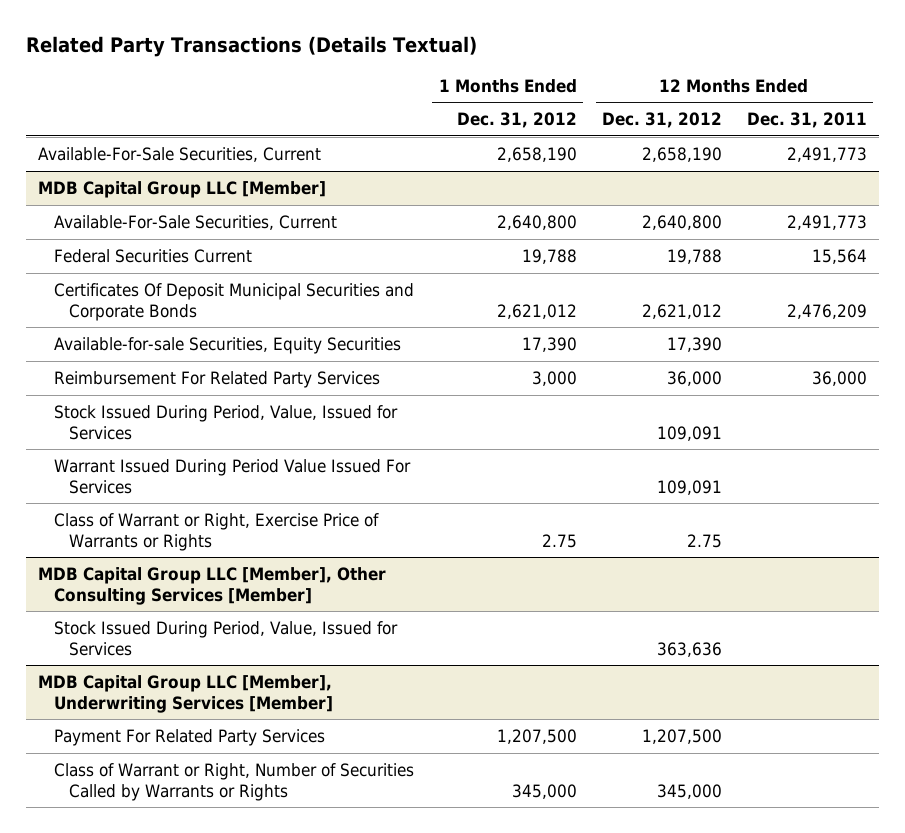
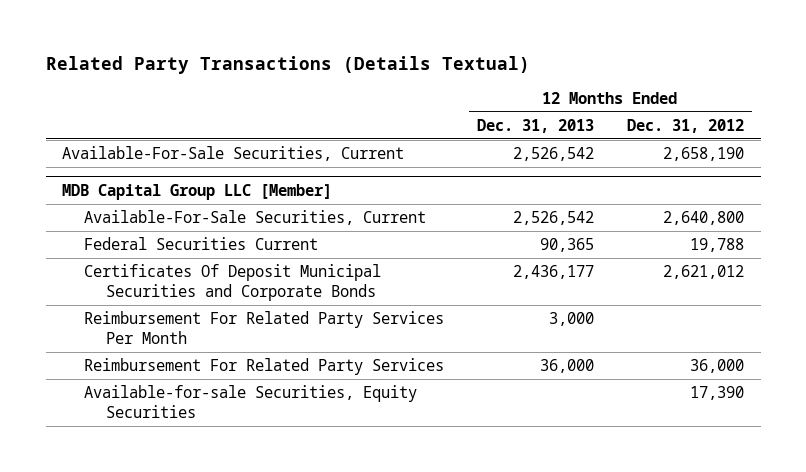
- | 1 Months Ended Dec. 31, 2012 | 12 Months Ended Dec. 31, 2012 | 12 Months Ended Dec. 31, 2011
+ | 12 Months Ended Dec. 31, 2013 | 12 Months Ended Dec. 31, 2012
@ MDB Capital Group LLC [Member]
+ Reimbursement For Related Party Services Per Month | 3,000 |
- Stock Issued During Period, Value, Issued for Services | | 109,091 |
- Warrant Issued During Period Value Issued For Services | | 109,091 |
- Class of Warrant or Right, Exercise Price of Warrants or Rights | 2.75 | 2.75 |
- MDB Capital Group LLC [Member], Other Consulting Services [Member]
- Stock Issued During Period, Value, Issued for Services | | 363,636 |
- MDB Capital Group LLC [Member], Underwriting Services [Member]
- Payment For Related Party Services | 1,207,500 | 1,207,500 |
- Class of Warrant or Right, Number of Securities Called by Warrants or Rights | 345,000 | 345,000 |
@ MDB Capital Group LLC [Member]
moved down: Available-for-sale Securities, Equity Securities | | 17,390

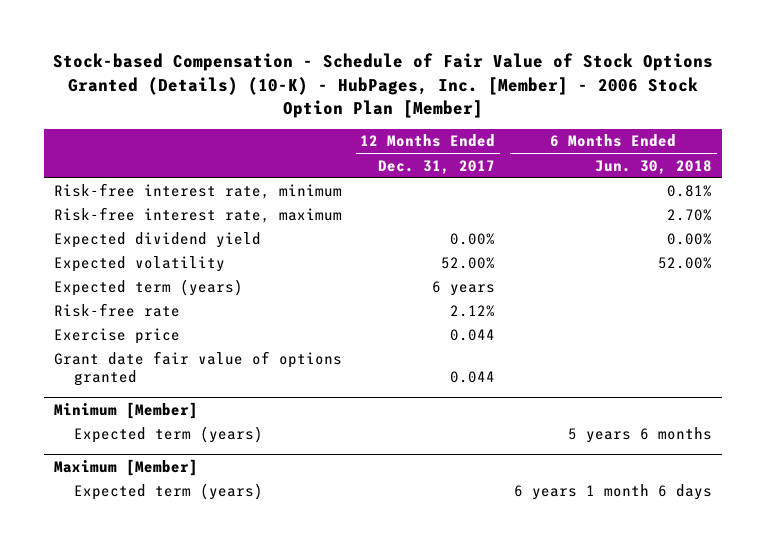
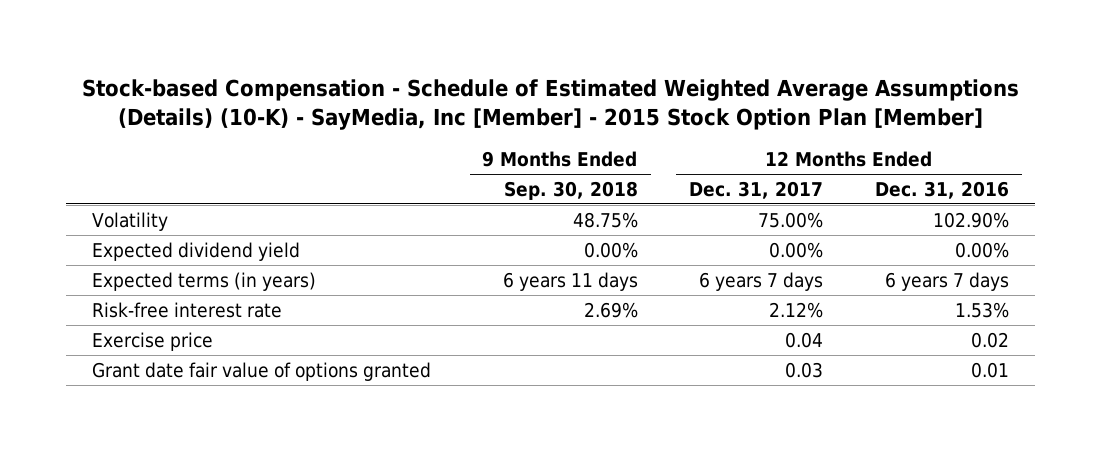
- Stock-based Compensation - Schedule of Fair Value of Stock Options Granted (Details) (10-K) - HubPages, Inc. [Member] - 2006 Stock Option Plan [Member]
+ Stock-based Compensation - Schedule of Estimated Weighted Average Assumptions (Details) (10-K) - SayMedia, Inc [Member] - 2015 Stock Option Plan [Member]
- | 12 Months Ended Dec. 31, 2017 | 6 Months Ended Jun. 30, 2018
+ | 9 Months Ended Sep. 30, 2018 | 12 Months Ended Dec. 31, 2017 | 12 Months Ended Dec. 31, 2016
- Risk-free interest rate, minimum | | 0.81%
- Risk-free interest rate, maximum | | 2.70%
+ Volatility | 48.75% | 75.00% | 102.90%
- Expected volatility | 52.00% | 52.00%
- Expected term (years) | 6 years |
- Risk-free rate | 2.12% |
- Exercise price | 0.044 |
- Grant date fair value of options granted | 0.044 |
- Minimum [Member]
- Expected term (years) | | 5 years 6 months
- Maximum [Member]
- Expected term (years) | | 6 years 1 month 6 days
+ Expected terms (in years) | 6 years 11 days | 6 years 7 days | 6 years 7 days
+ Risk-free interest rate | 2.69% | 2.12% | 1.53%
+ Exercise price | | 0.04 | 0.02
+ Grant date fair value of options granted | | 0.03 | 0.01

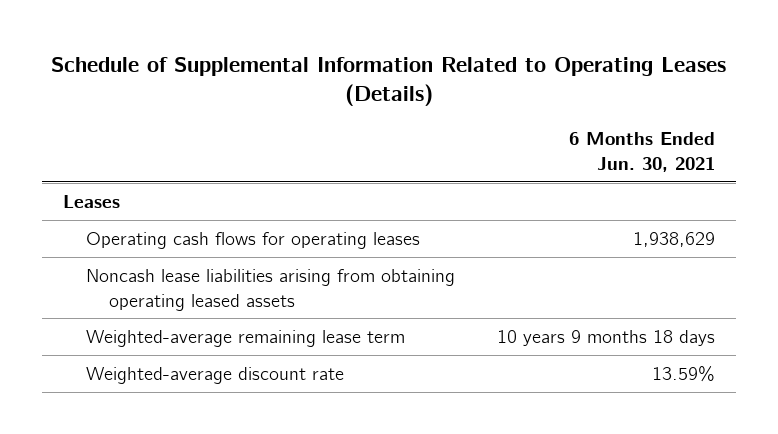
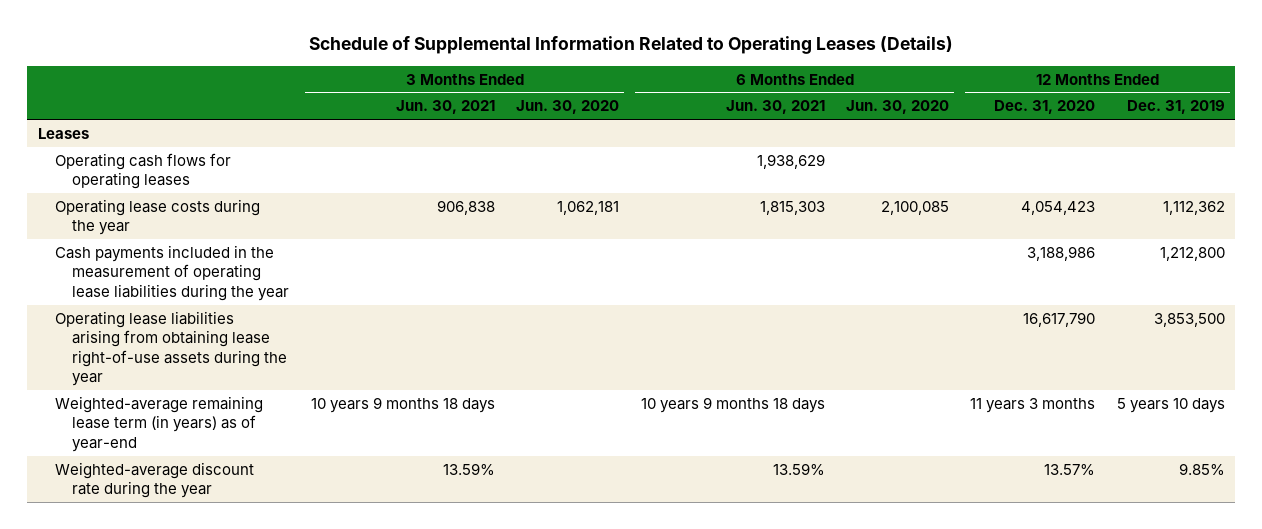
- | 6 Months Ended Jun. 30, 2021
+ | 3 Months Ended Jun. 30, 2021 | 3 Months Ended Jun. 30, 2020 | 6 Months Ended Jun. 30, 2021 | 6 Months Ended Jun. 30, 2020 | 12 Months Ended Dec. 31, 2020 | 12 Months Ended Dec. 31, 2019
- Noncash lease liabilities arising from obtaining operating leased assets
- Weighted-average remaining lease term | 10 years 9 months 18 days
- Weighted-average discount rate | 13.59%
+ Operating lease costs during the year | 906,838 | 1,062,181 | 1,815,303 | 2,100,085 | 4,054,423 | 1,112,362
+ Cash payments included in the measurement of operating lease liabilities during the year | | | | | 3,188,986 | 1,212,800
+ Operating lease liabilities arising from obtaining lease right-of-use assets during the year | | | | | 16,617,790 | 3,853,500
+ Weighted-average remaining lease term (in years) as of year-end | 10 years 9 months 18 days | | 10 years 9 months 18 days | | 11 years 3 months | 5 years 10 days
+ Weighted-average discount rate during the year | 13.59% | | 13.59% | | 13.57% | 9.85%

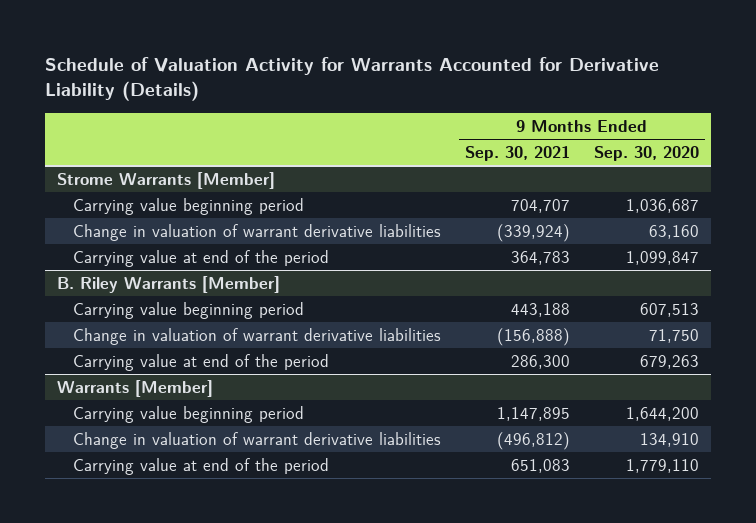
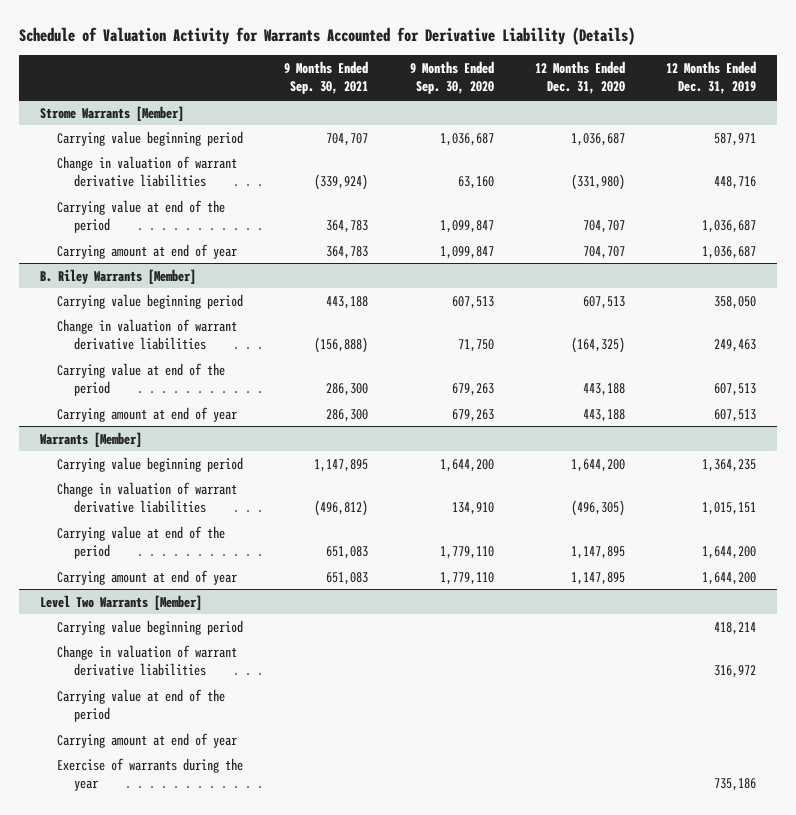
- | 9 Months Ended Sep. 30, 2021 | 9 Months Ended Sep. 30, 2020
+ | 9 Months Ended Sep. 30, 2021 | 9 Months Ended Sep. 30, 2020 | 12 Months Ended Dec. 31, 2020 | 12 Months Ended Dec. 31, 2019
@ Strome Warrants [Member]
+ Carrying amount at end of year | 364,783 | 1,099,847 | 704,707 | 1,036,687
@ B. Riley Warrants [Member]
+ Carrying amount at end of year | 286,300 | 679,263 | 443,188 | 607,513
@ Warrants [Member]
+ Carrying amount at end of year | 651,083 | 1,779,110 | 1,147,895 | 1,644,200
+ Level Two Warrants [Member]
+ Carrying value beginning period | | | | 418,214
+ Change in valuation of warrant derivative liabilities | | | | 316,972
+ Carrying value at end of the period
+ Carrying amount at end of year
+ Exercise of warrants during the year | | | | 735,186

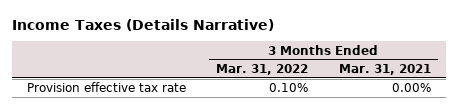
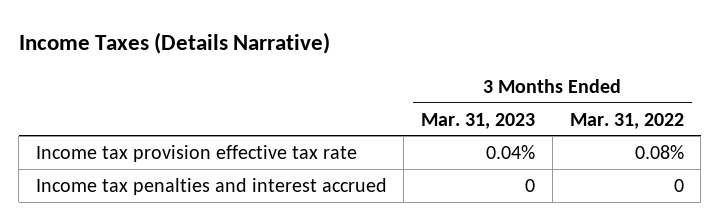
- | 3 Months Ended Mar. 31, 2022 | 3 Months Ended Mar. 31, 2021
+ | 3 Months Ended Mar. 31, 2023 | 3 Months Ended Mar. 31, 2022
- Provision effective tax rate | 0.10% | 0.00%
+ Income tax provision effective tax rate | 0.04% | 0.08%
+ Income tax penalties and interest accrued | 0 | 0

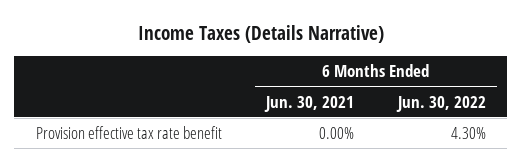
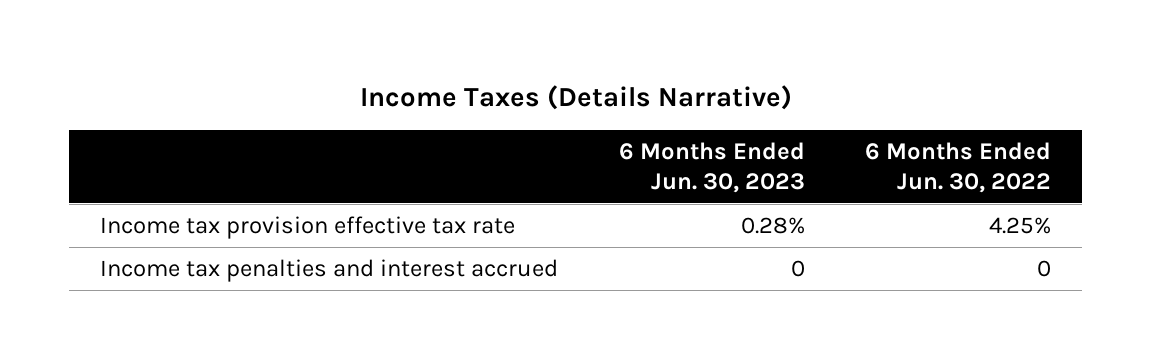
- | 6 Months Ended Jun. 30, 2021 | 6 Months Ended Jun. 30, 2022
+ | 6 Months Ended Jun. 30, 2023 | 6 Months Ended Jun. 30, 2022
- Provision effective tax rate benefit | 0.00% | 4.30%
+ Income tax provision effective tax rate | 0.28% | 4.25%
+ Income tax penalties and interest accrued | 0 | 0

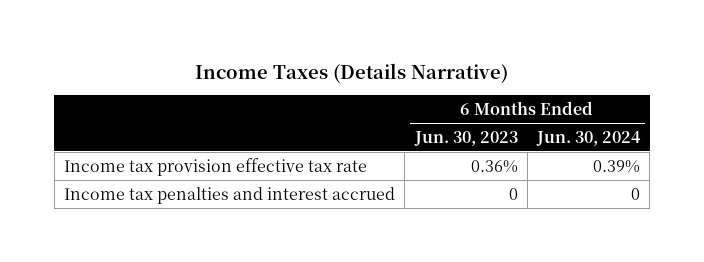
- | 6 Months Ended Jun. 30, 2023 | 6 Months Ended Jun. 30, 2022
+ | 6 Months Ended Jun. 30, 2023 | 6 Months Ended Jun. 30, 2024
- Income tax provision effective tax rate | 0.28% | 4.25%
+ Income tax provision effective tax rate | 0.36% | 0.39%

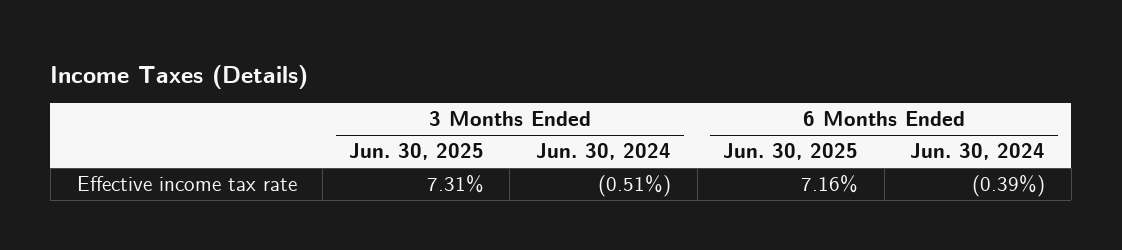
- Income Taxes (Details Narrative)
+ Income Taxes (Details)
- | 6 Months Ended Jun. 30, 2023 | 6 Months Ended Jun. 30, 2024
+ | 3 Months Ended Jun. 30, 2025 | 3 Months Ended Jun. 30, 2024 | 6 Months Ended Jun. 30, 2025 | 6 Months Ended Jun. 30, 2024
- Income tax provision effective tax rate | 0.36% | 0.39%
- Income tax penalties and interest accrued | 0 | 0
+ Effective income tax rate | 7.31% | (0.51%) | 7.16% | (0.39%)

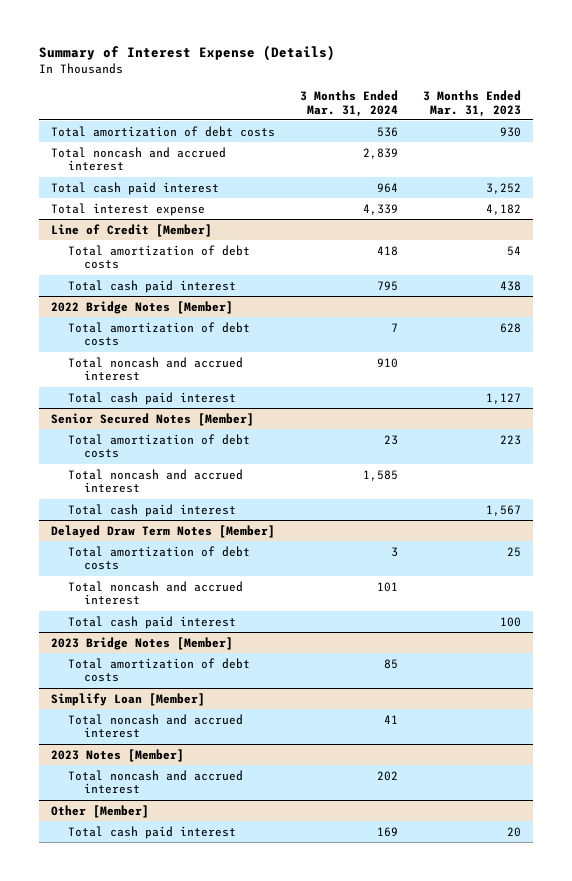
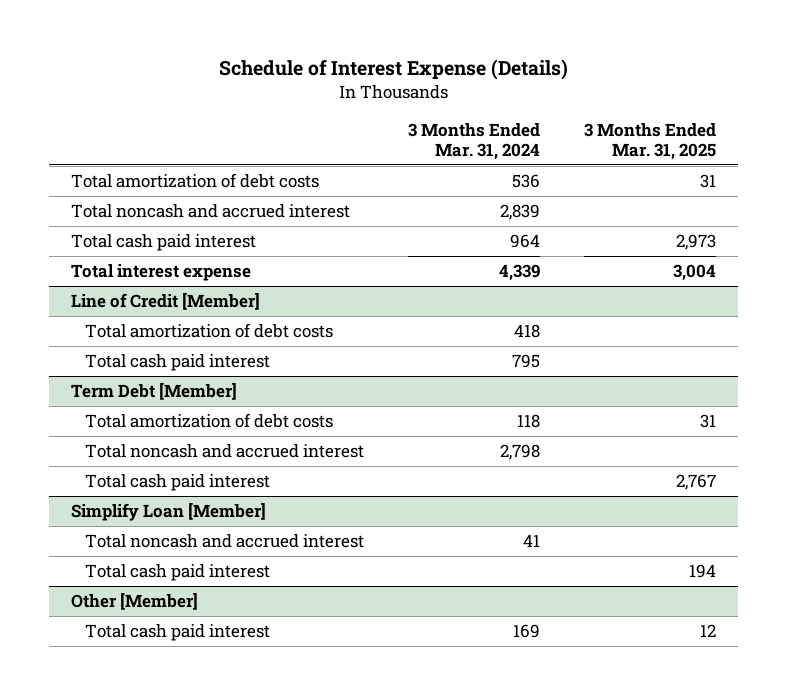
- Summary of Interest Expense (Details)
+ Schedule of Interest Expense (Details)
- | 3 Months Ended Mar. 31, 2024 | 3 Months Ended Mar. 31, 2023
+ | 3 Months Ended Mar. 31, 2024 | 3 Months Ended Mar. 31, 2025
- 2022 Bridge Notes [Member]
- Total amortization of debt costs | 7 | 628
- Total noncash and accrued interest | 910 |
- Total cash paid interest | | 1,127
- Senior Secured Notes [Member]
- Total amortization of debt costs | 23 | 223
- Total noncash and accrued interest | 1,585 |
- Total cash paid interest | | 1,567
- Delayed Draw Term Notes [Member]
- Total amortization of debt costs | 3 | 25
- Total noncash and accrued interest | 101 |
+ Term Debt [Member]
+ Total amortization of debt costs | 118 | 31
+ Total noncash and accrued interest | 2,798 |
- 2023 Bridge Notes [Member]
- Total amortization of debt costs | 85 |
- 2023 Notes [Member]
- Total noncash and accrued interest | 202 |
@ Simplify Loan [Member]
+ Total cash paid interest | | 194

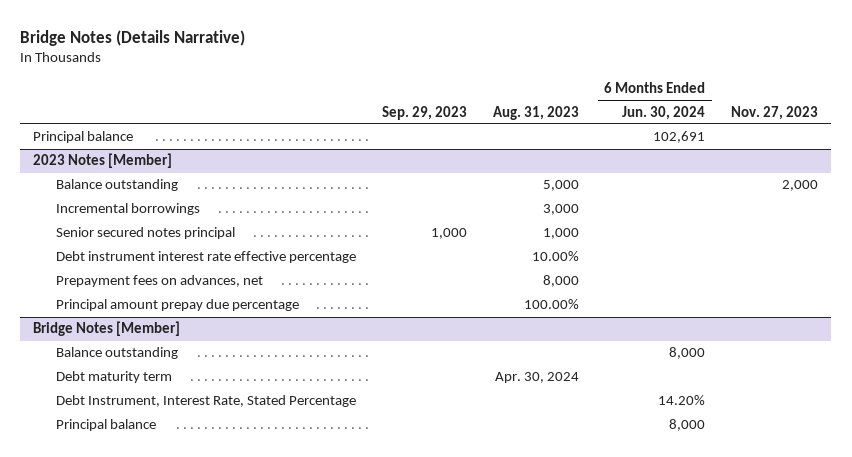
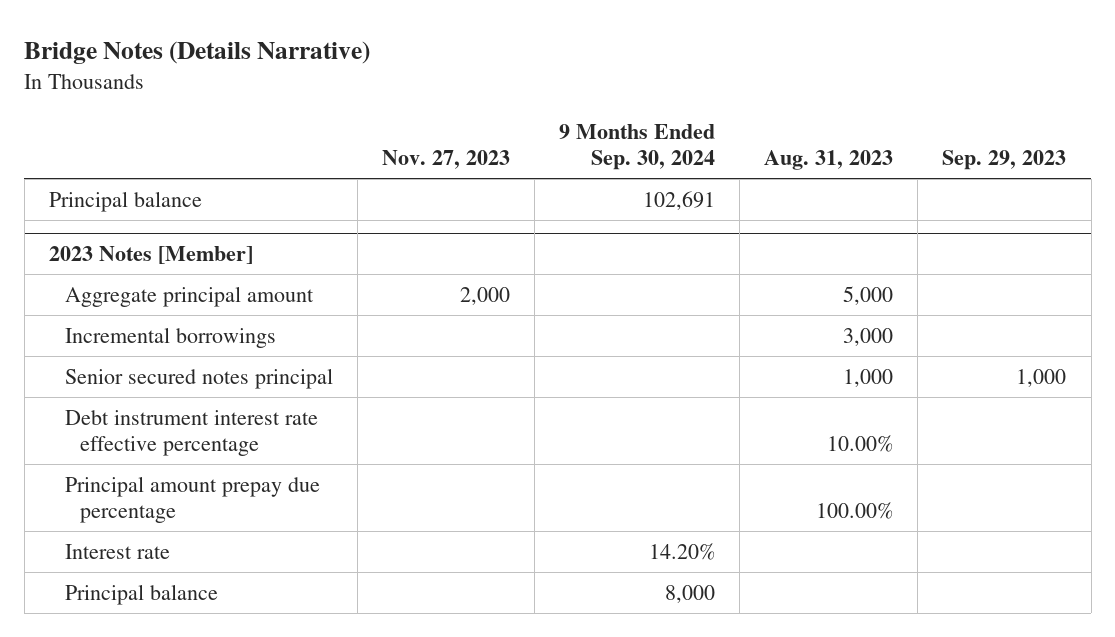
- | Sep. 29, 2023 | Aug. 31, 2023 | 6 Months Ended Jun. 30, 2024 | Nov. 27, 2023
+ | Nov. 27, 2023 | 9 Months Ended Sep. 30, 2024 | Aug. 31, 2023 | Sep. 29, 2023
@ 2023 Notes [Member]
- Balance outstanding | | 5,000 | | 2,000
+ Aggregate principal amount | 2,000 | | 5,000 |
- Prepayment fees on advances, net | | 8,000 | |
- Bridge Notes [Member]
- Balance outstanding | | | 8,000 |
- Debt maturity term | | Apr. 30, 2024 | |
- Debt Instrument, Interest Rate, Stated Percentage | | | 14.20% |
@ 2023 Notes [Member]
+ Interest rate | | 14.20% | |

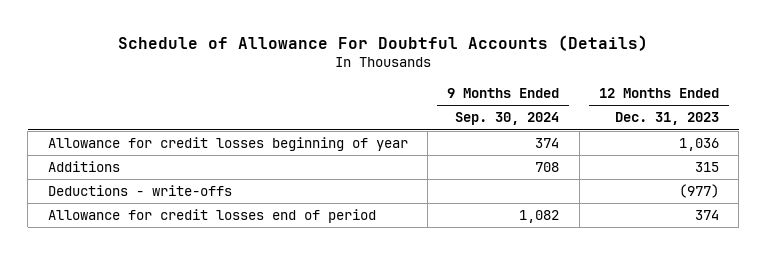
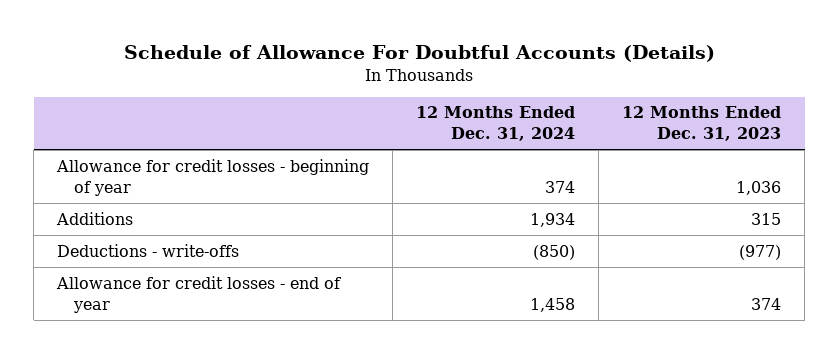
- | 9 Months Ended Sep. 30, 2024 | 12 Months Ended Dec. 31, 2023
+ | 12 Months Ended Dec. 31, 2024 | 12 Months Ended Dec. 31, 2023
- Allowance for credit losses beginning of year | 374 | 1,036
+ Allowance for credit losses - beginning of year | 374 | 1,036
- Allowance for credit losses end of period | 1,082 | 374
+ Allowance for credit losses - end of year | 1,458 | 374

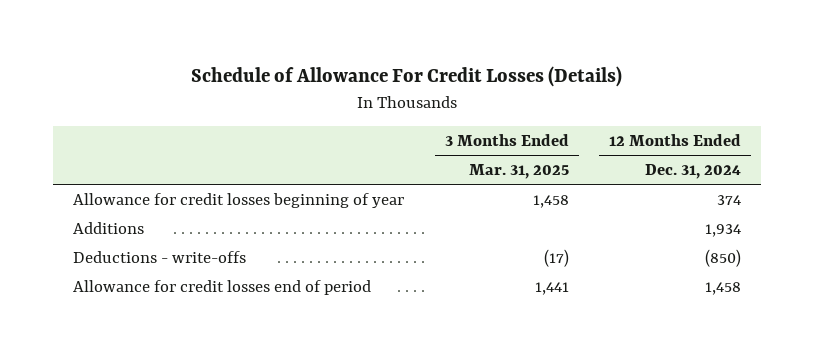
- Schedule of Allowance For Doubtful Accounts (Details)
+ Schedule of Allowance For Credit Losses (Details)
- | 12 Months Ended Dec. 31, 2024 | 12 Months Ended Dec. 31, 2023
+ | 3 Months Ended Mar. 31, 2025 | 12 Months Ended Dec. 31, 2024
- Allowance for credit losses - beginning of year | 374 | 1,036
+ Allowance for credit losses beginning of year | 1,458 | 374
- Allowance for credit losses - end of year | 1,458 | 374
+ Allowance for credit losses end of period | 1,441 | 1,458

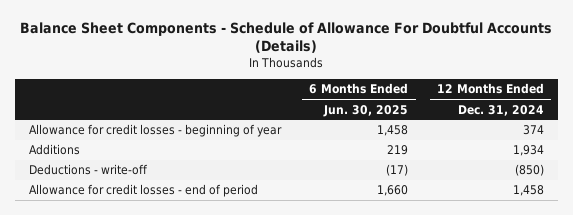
- Schedule of Allowance For Credit Losses (Details)
+ Balance Sheet Components - Schedule of Allowance For Doubtful Accounts (Details)
- | 3 Months Ended Mar. 31, 2025 | 12 Months Ended Dec. 31, 2024
+ | 6 Months Ended Jun. 30, 2025 | 12 Months Ended Dec. 31, 2024
- Allowance for credit losses beginning of year | 1,458 | 374
+ Allowance for credit losses - beginning of year | 1,458 | 374
- Deductions - write-offs | (17) | (850)
- Allowance for credit losses end of period | 1,441 | 1,458
+ Deductions - write-off | (17) | (850)
+ Allowance for credit losses - end of period | 1,660 | 1,458

